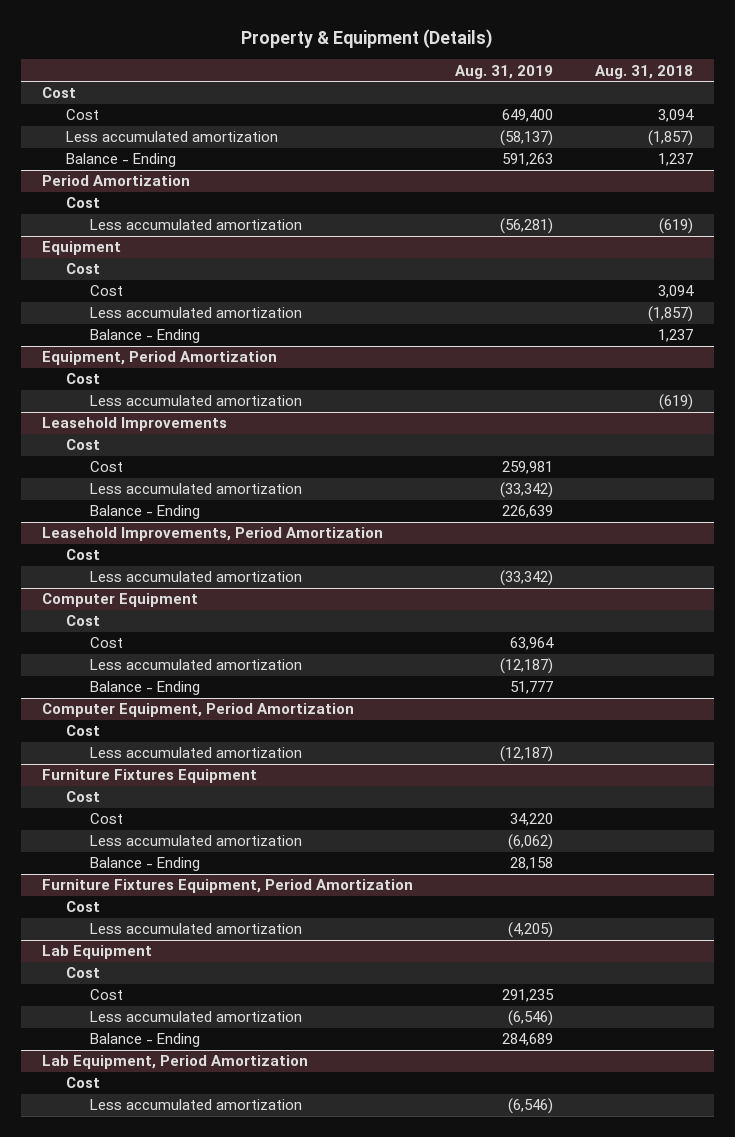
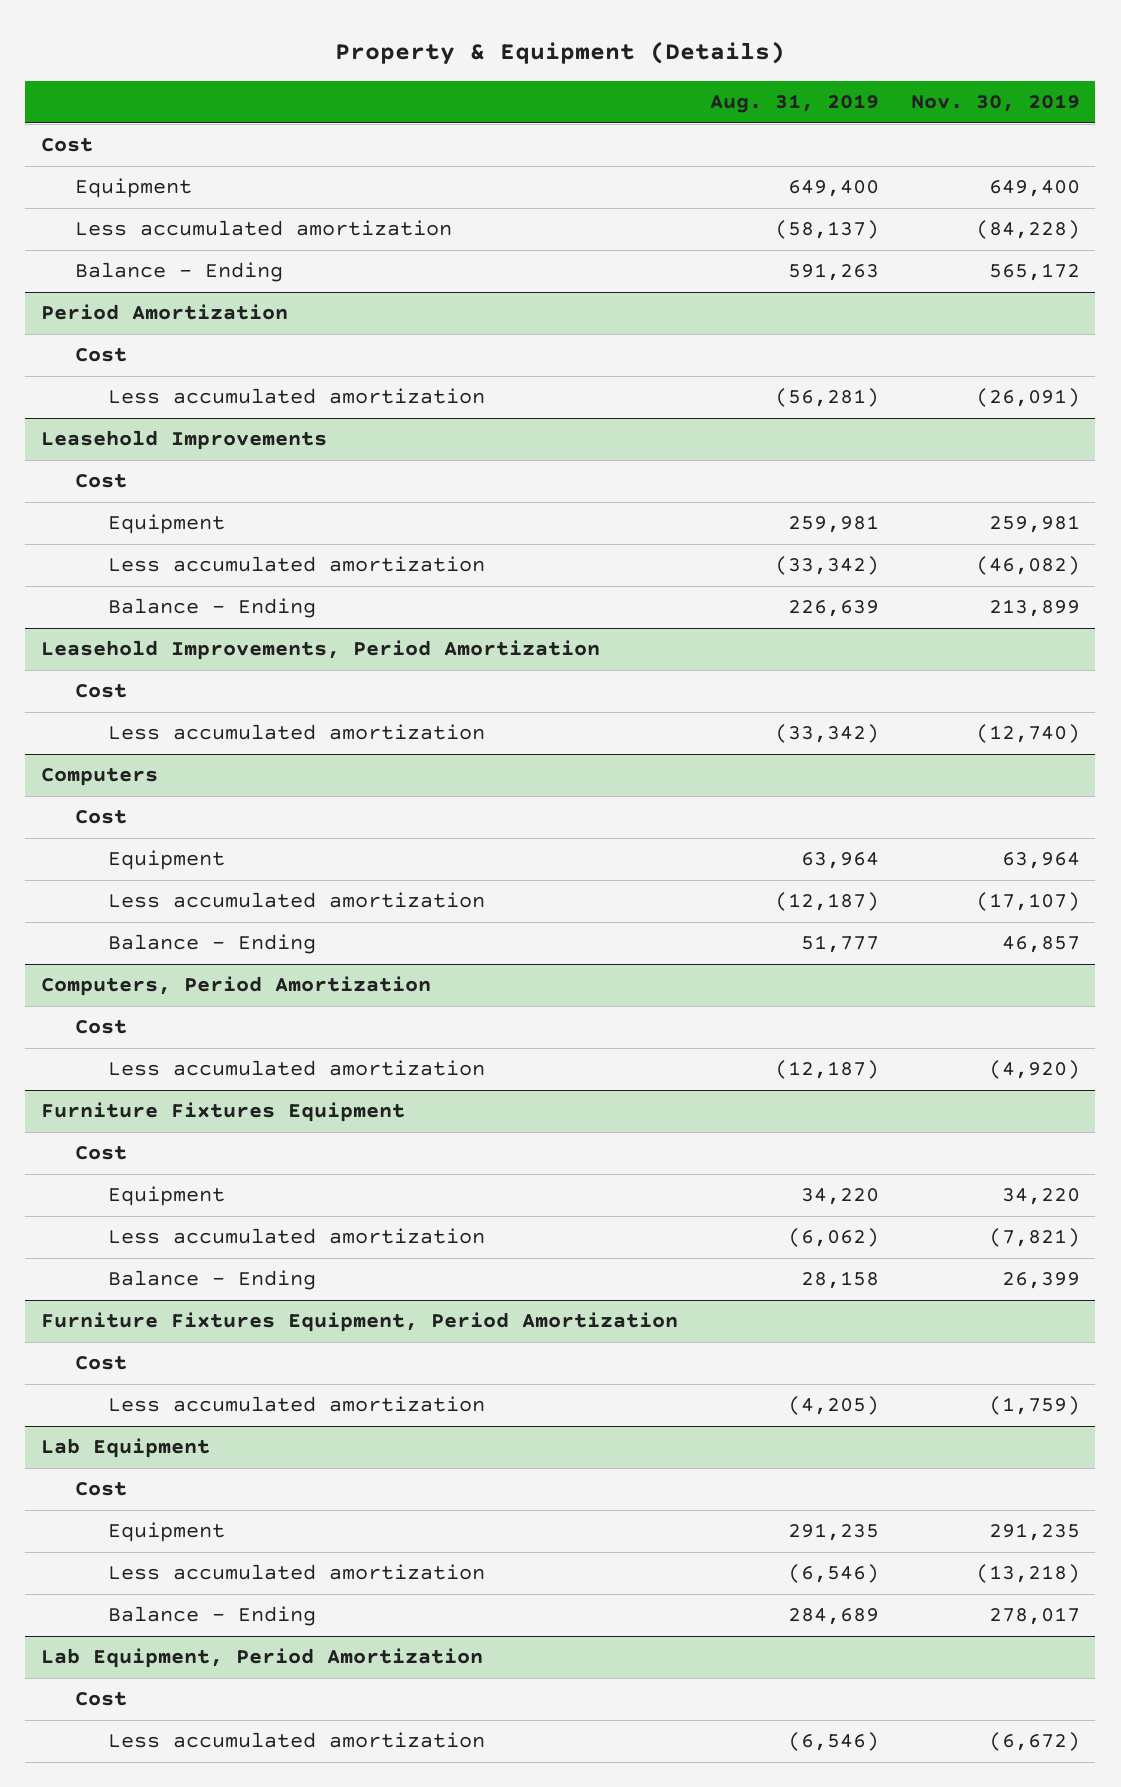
- | Aug. 31, 2019 | Aug. 31, 2018
+ | Aug. 31, 2019 | Nov. 30, 2019
- Cost | 649,400 | 3,094
+ Equipment | 649,400 | 649,400
- Equipment
- Cost
- Cost | | 3,094
- Less accumulated amortization | | (1,857)
- Balance - Ending | | 1,237
- Equipment, Period Amortization
- Cost
- Less accumulated amortization | | (619)
@ Leasehold Improvements
- Cost | 259,981 |
+ Equipment | 259,981 | 259,981
- Computer Equipment
+ Computers
- Cost | 63,964 |
+ Equipment | 63,964 | 63,964
- Computer Equipment, Period Amortization
+ Computers, Period Amortization
@ Furniture Fixtures Equipment
- Cost | 34,220 |
+ Equipment | 34,220 | 34,220
@ Lab Equipment
- Cost | 291,235 |
+ Equipment | 291,235 | 291,235

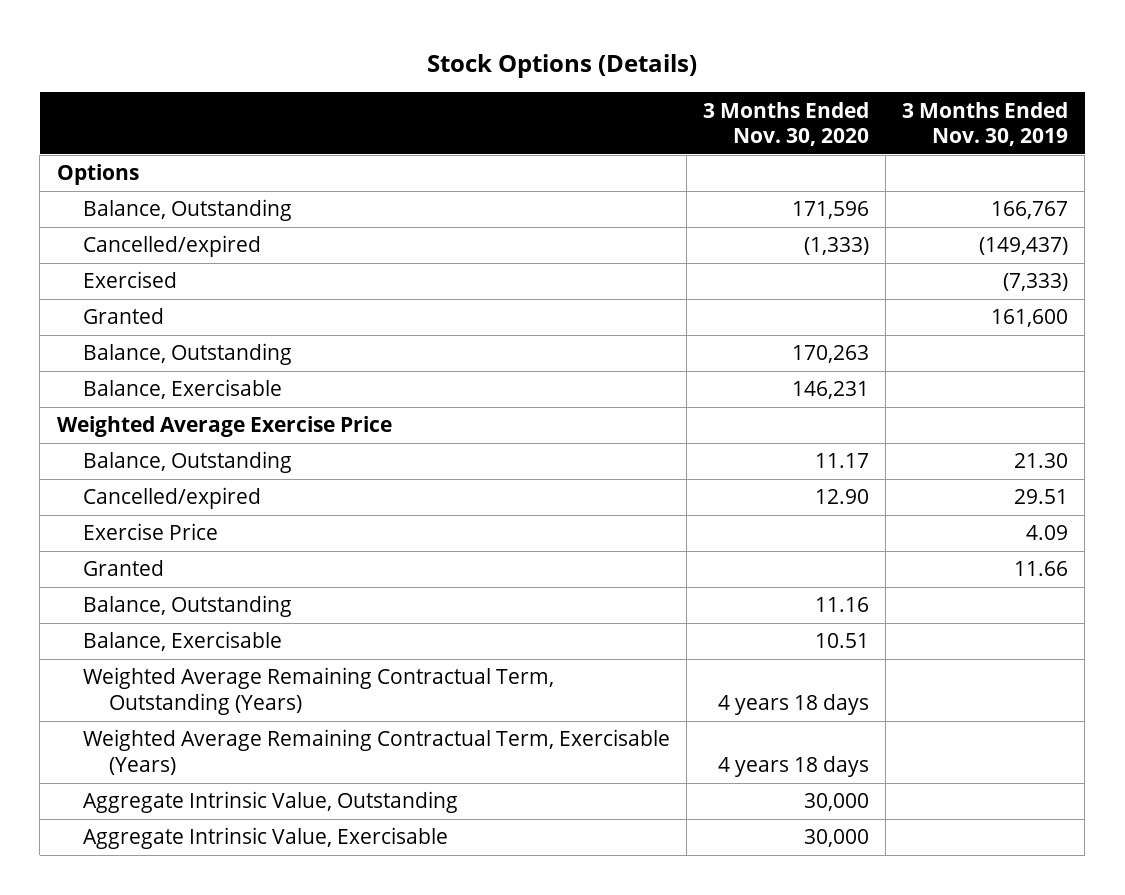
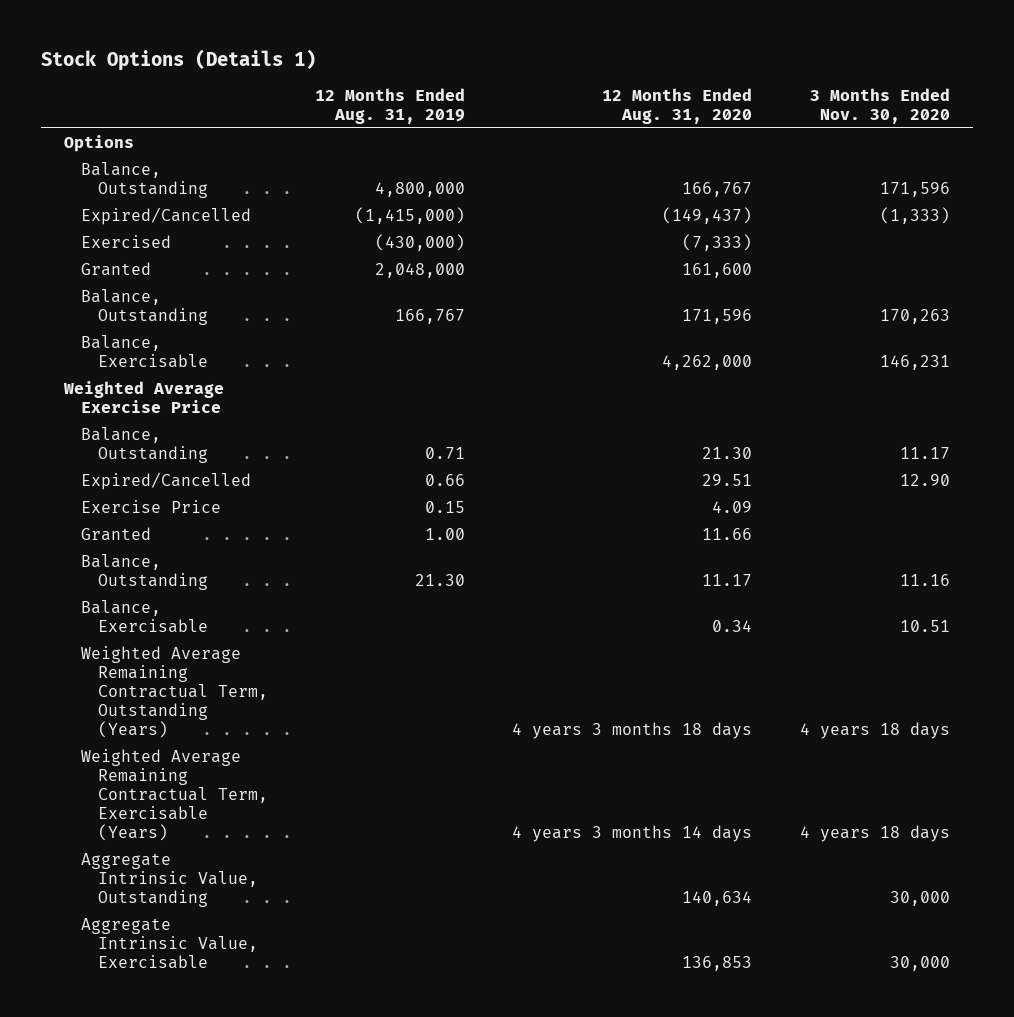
- Stock Options (Details)
+ Stock Options (Details 1)
- | 3 Months Ended Nov. 30, 2020 | 3 Months Ended Nov. 30, 2019
+ | 12 Months Ended Aug. 31, 2019 | 12 Months Ended Aug. 31, 2020 | 3 Months Ended Nov. 30, 2020
- Cancelled/expired | (1,333) | (149,437)
+ Expired/Cancelled | (1,415,000) | (149,437) | (1,333)
- Cancelled/expired | 12.90 | 29.51
+ Expired/Cancelled | 0.66 | 29.51 | 12.90

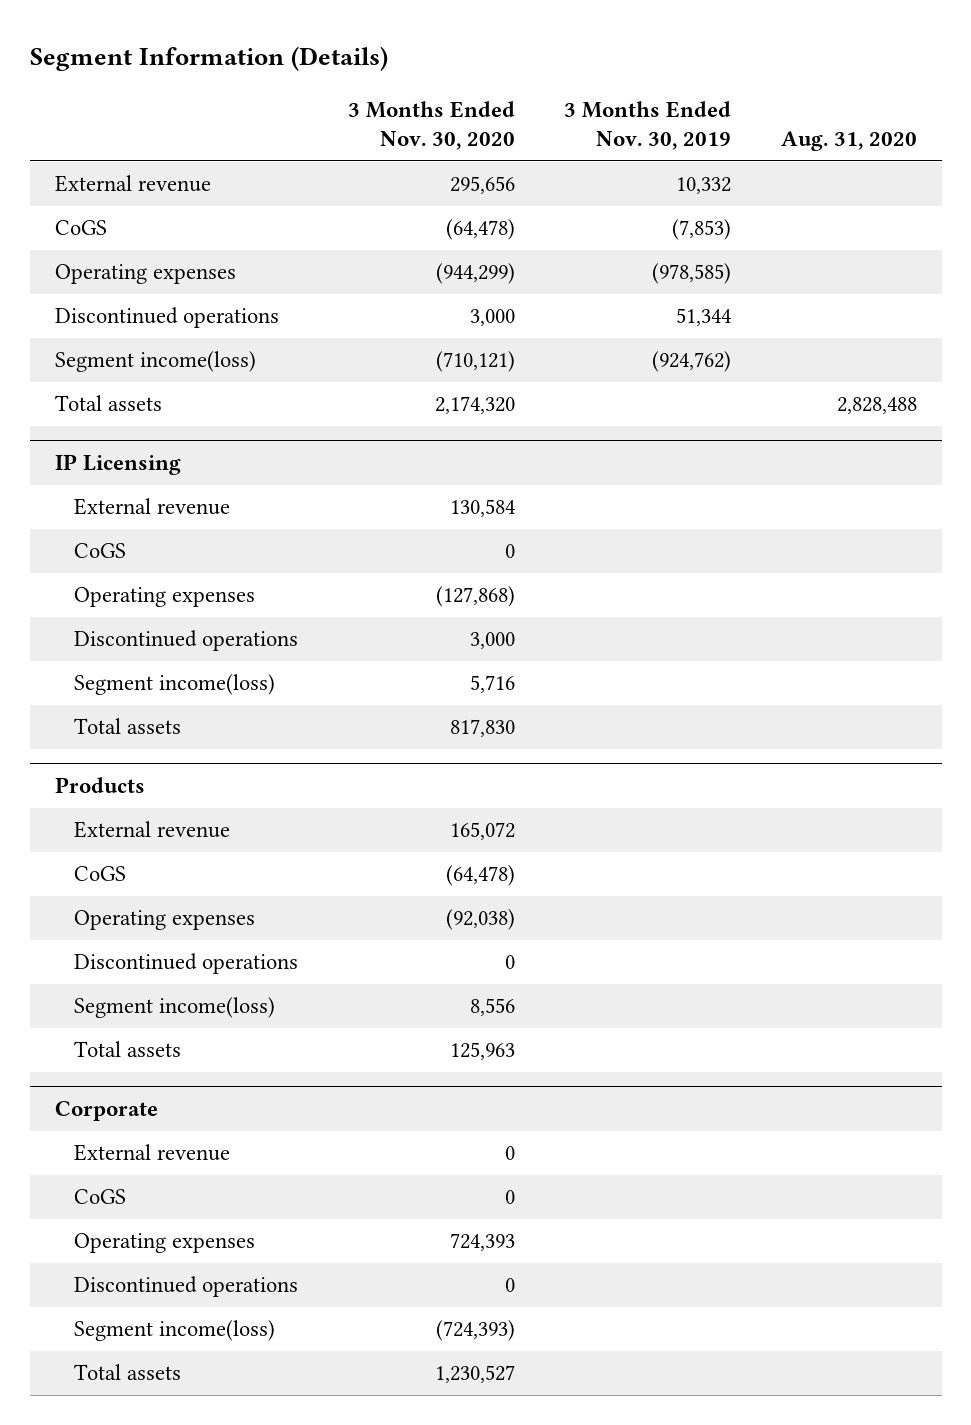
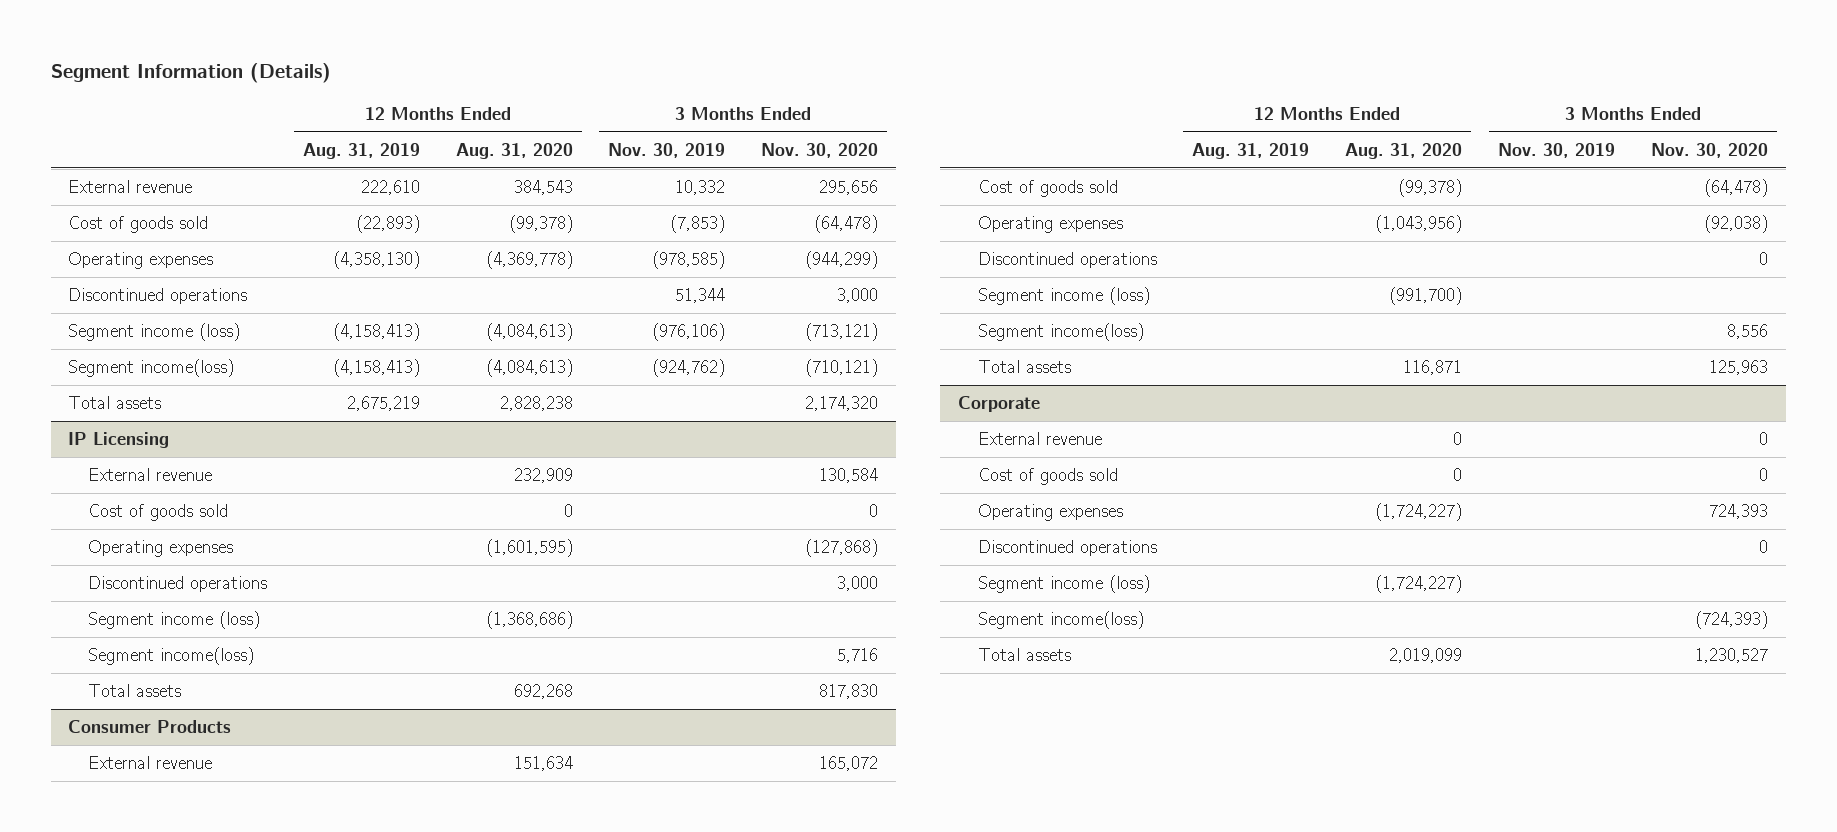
- | 3 Months Ended Nov. 30, 2020 | 3 Months Ended Nov. 30, 2019 | Aug. 31, 2020
+ | 12 Months Ended Aug. 31, 2019 | 12 Months Ended Aug. 31, 2020 | 3 Months Ended Nov. 30, 2019 | 3 Months Ended Nov. 30, 2020
- CoGS | (64,478) | (7,853) |
+ Cost of goods sold | (22,893) | (99,378) | (7,853) | (64,478)
+ Segment income (loss) | (4,158,413) | (4,084,613) | (976,106) | (713,121)
@ IP Licensing
- CoGS | 0 | |
+ Cost of goods sold | | 0 | | 0
+ Segment income (loss) | | (1,368,686) | |
- Products
+ Consumer Products
- CoGS | (64,478) | |
+ Cost of goods sold | | (99,378) | | (64,478)
+ Segment income (loss) | | (991,700) | |
@ Corporate
- CoGS | 0 | |
+ Cost of goods sold | | 0 | | 0
+ Segment income (loss) | | (1,724,227) | |

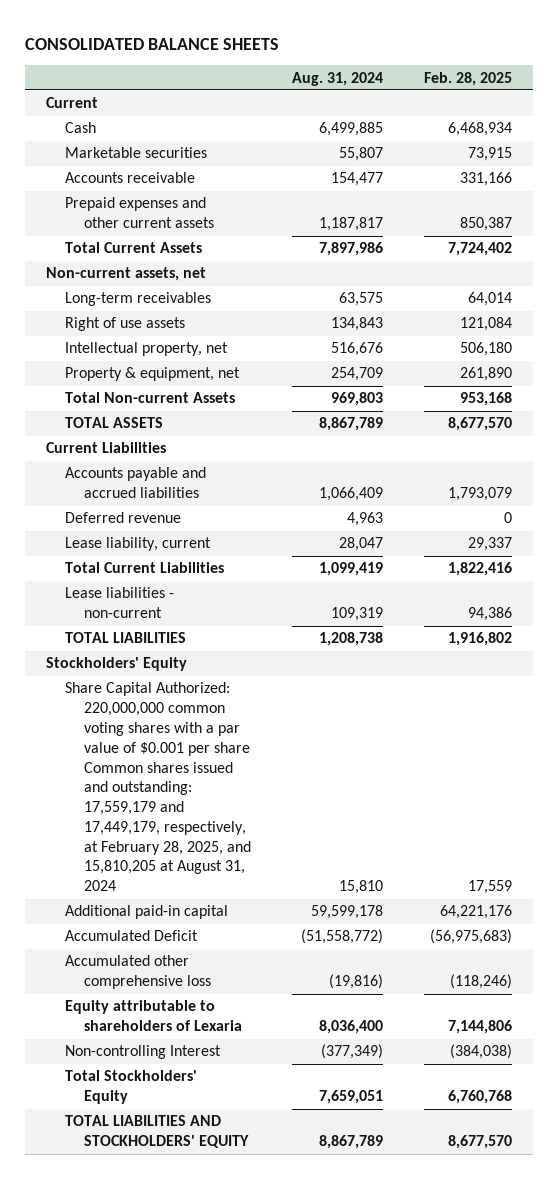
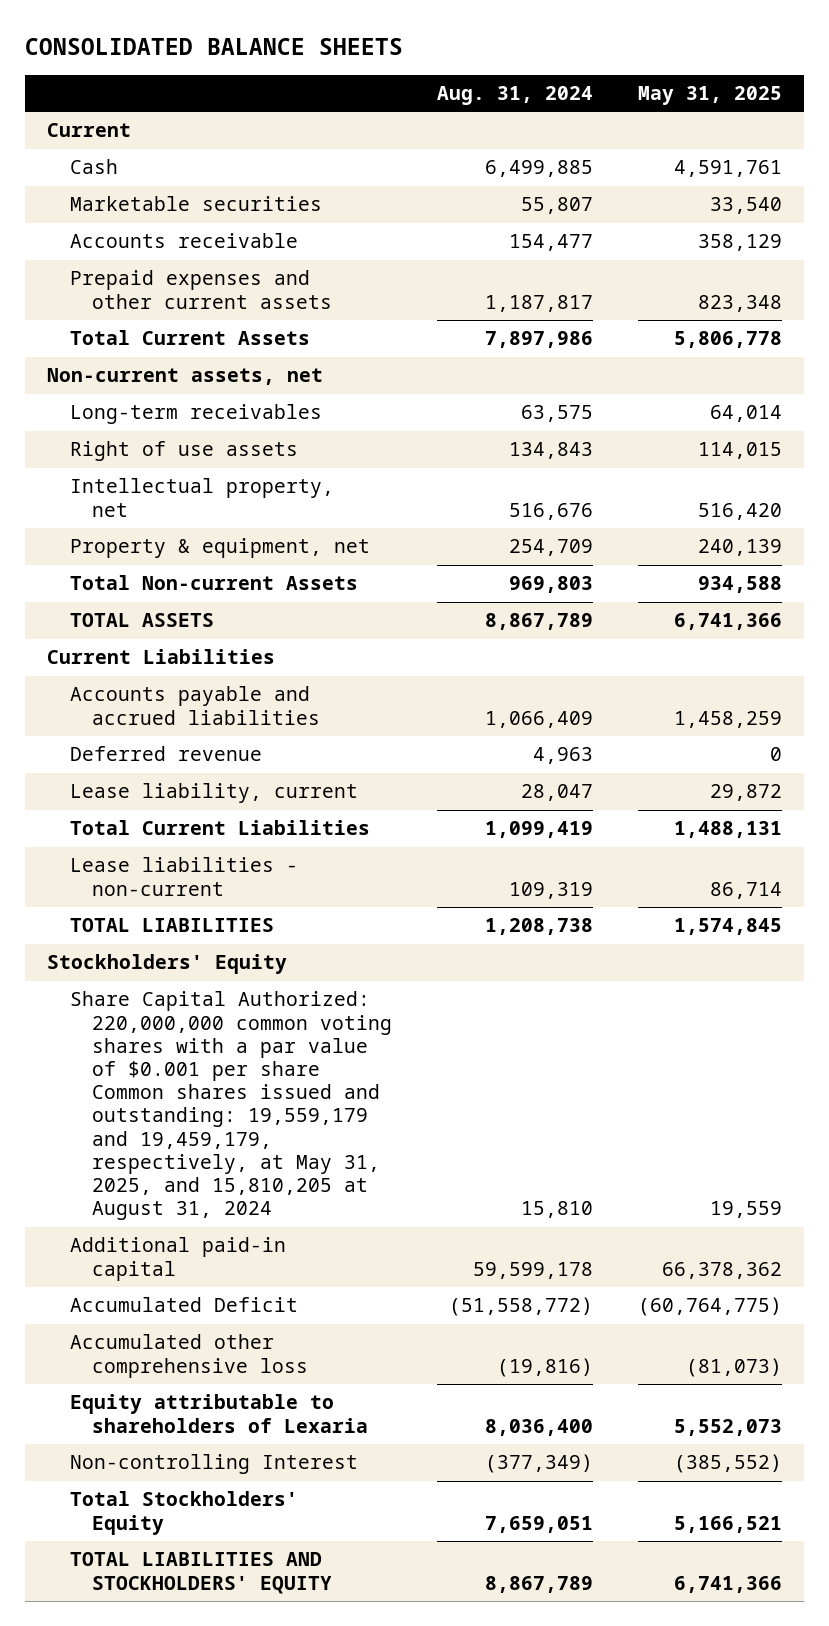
- | Aug. 31, 2024 | Feb. 28, 2025
+ | Aug. 31, 2024 | May 31, 2025
- Share Capital Authorized: 220,000,000 common voting shares with a par value of $0.001 per share Common shares issued and outstanding: 17,559,179 and 17,449,179, respectively, at February 28, 2025, and 15,810,205 at August 31, 2024 | 15,810 | 17,559
+ Share Capital Authorized: 220,000,000 common voting shares with a par value of $0.001 per share Common shares issued and outstanding: 19,559,179 and 19,459,179, respectively, at May 31, 2025, and 15,810,205 at August 31, 2024 | 15,810 | 19,559

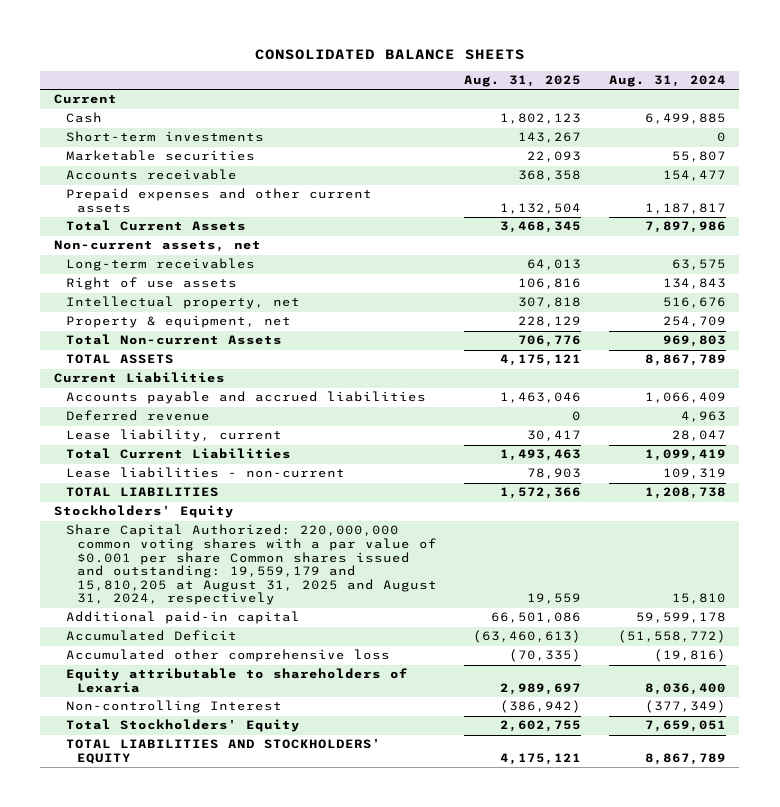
- | Aug. 31, 2024 | May 31, 2025
+ | Aug. 31, 2025 | Aug. 31, 2024
+ Short-term investments | 143,267 | 0
- Share Capital Authorized: 220,000,000 common voting shares with a par value of $0.001 per share Common shares issued and outstanding: 19,559,179 and 19,459,179, respectively, at May 31, 2025, and 15,810,205 at August 31, 2024 | 15,810 | 19,559
+ Share Capital Authorized: 220,000,000 common voting shares with a par value of $0.001 per share Common shares issued and outstanding: 19,559,179 and 15,810,205 at August 31, 2025 and August 31, 2024, respectively | 19,559 | 15,810

